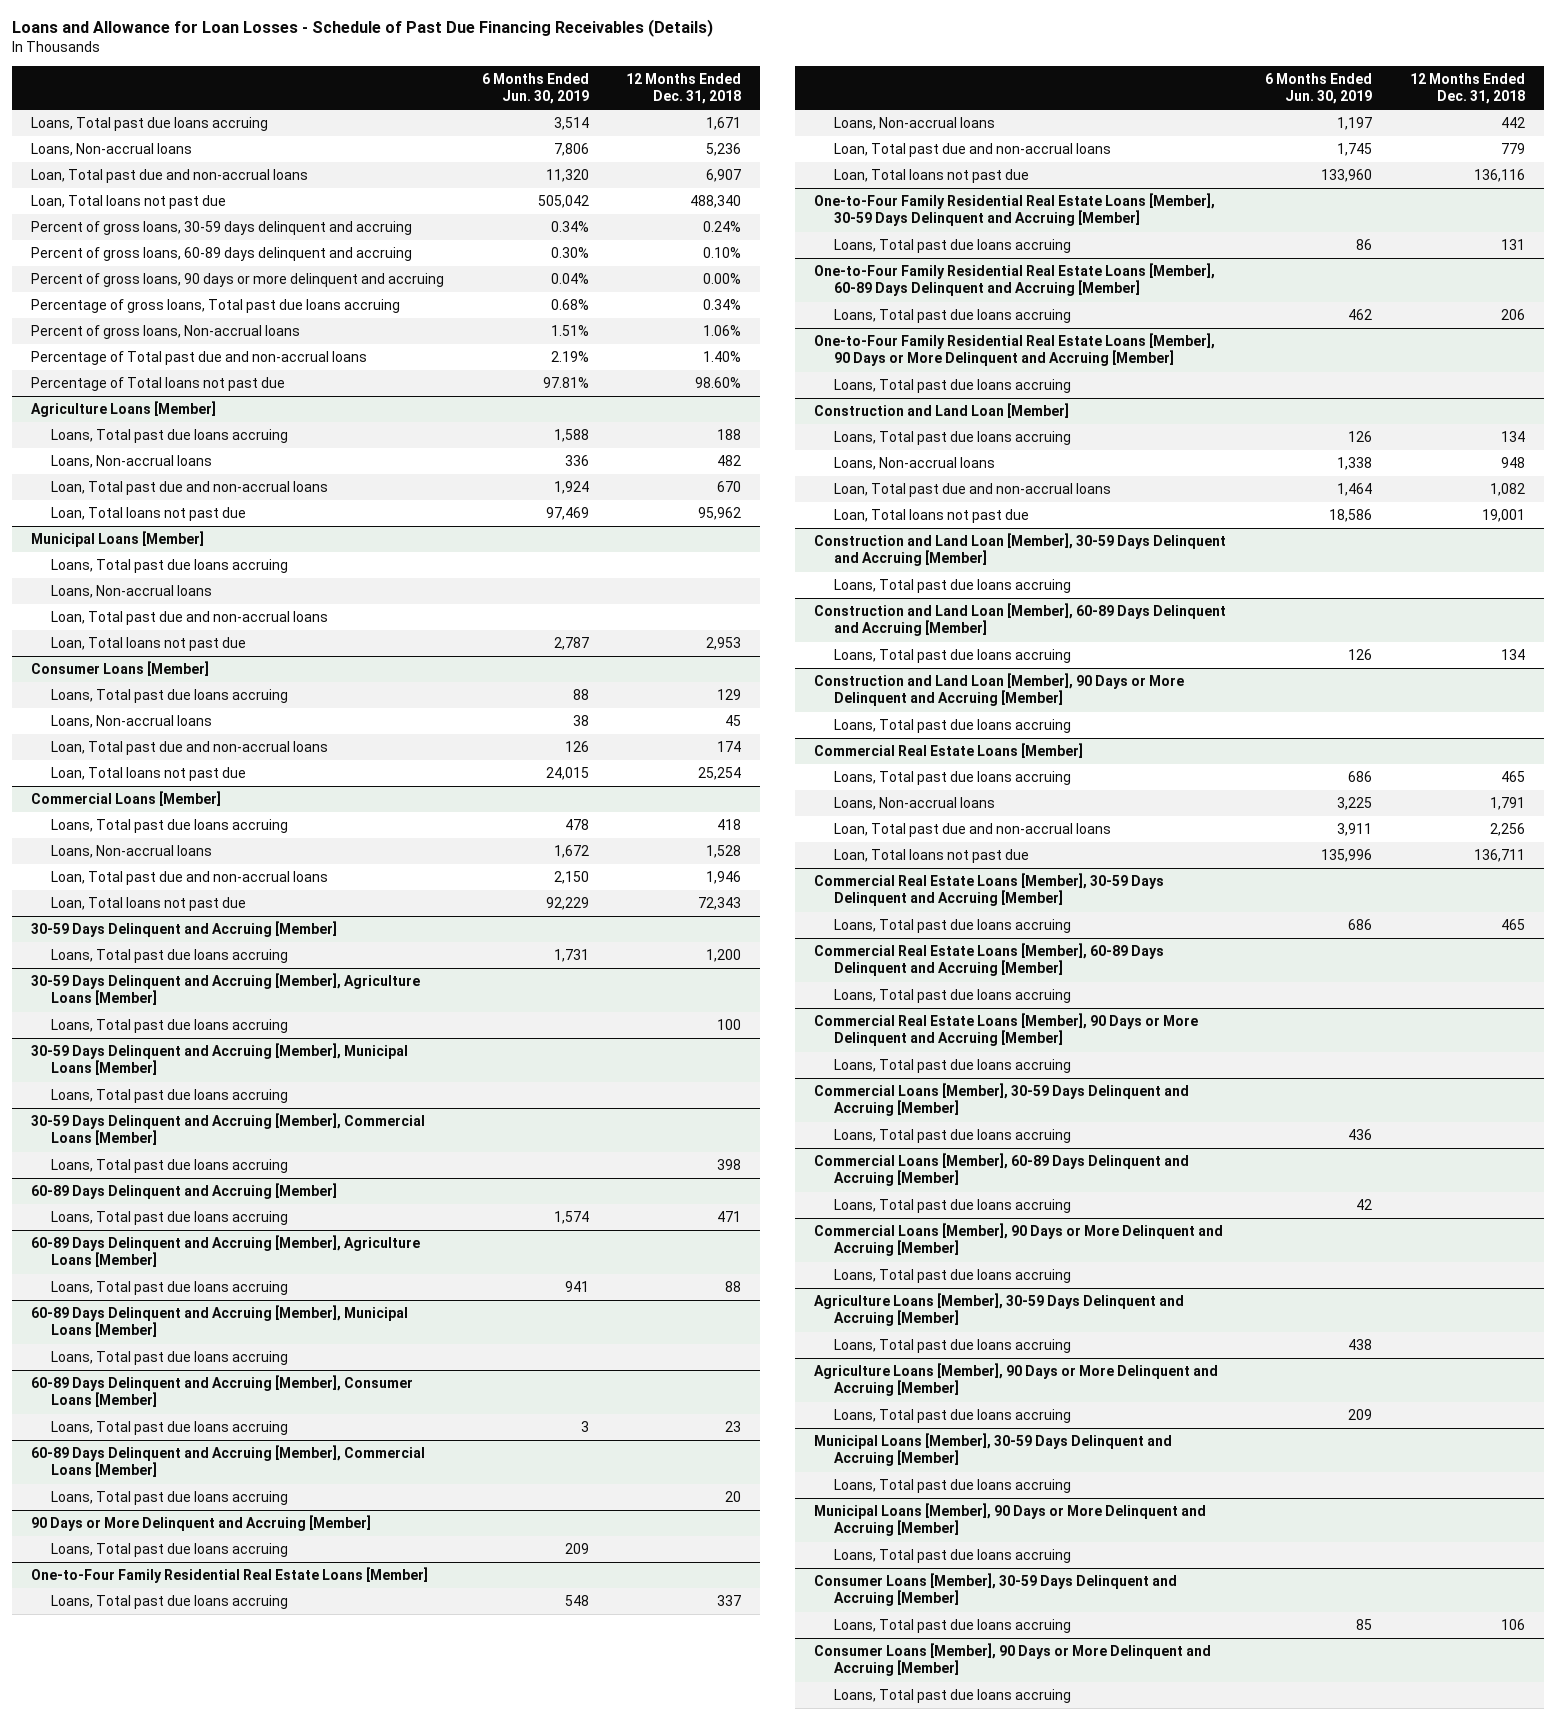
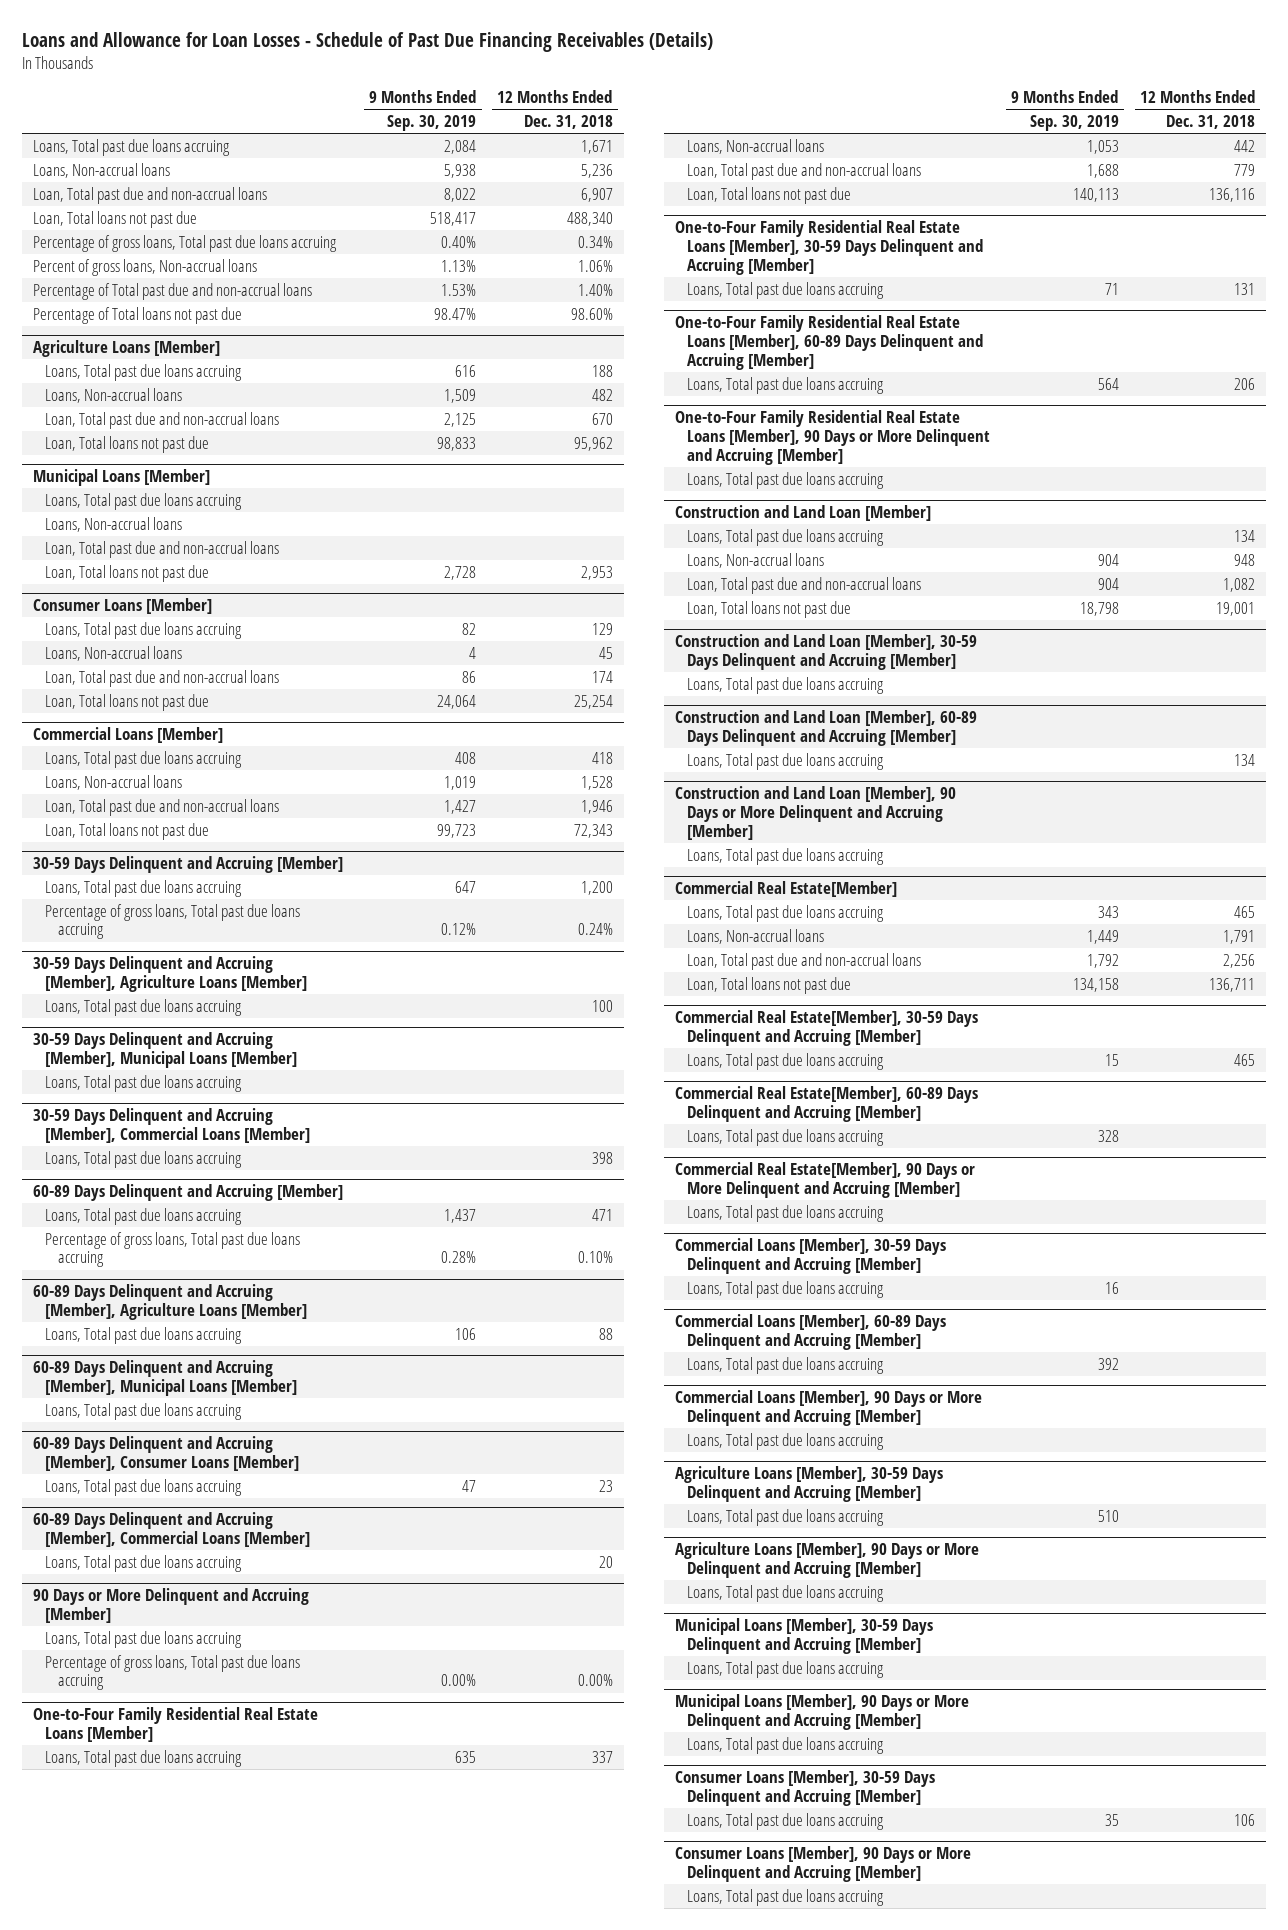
- | 6 Months Ended Jun. 30, 2019 | 12 Months Ended Dec. 31, 2018
+ | 9 Months Ended Sep. 30, 2019 | 12 Months Ended Dec. 31, 2018
- Percent of gross loans, 30-59 days delinquent and accruing | 0.34% | 0.24%
- Percent of gross loans, 60-89 days delinquent and accruing | 0.30% | 0.10%
- Percent of gross loans, 90 days or more delinquent and accruing | 0.04% | 0.00%
@ 30-59 Days Delinquent and Accruing [Member]
+ Percentage of gross loans, Total past due loans accruing | 0.12% | 0.24%
@ 60-89 Days Delinquent and Accruing [Member]
+ Percentage of gross loans, Total past due loans accruing | 0.28% | 0.10%
@ 90 Days or More Delinquent and Accruing [Member]
+ Percentage of gross loans, Total past due loans accruing | 0.00% | 0.00%
- Commercial Real Estate Loans [Member]
+ Commercial Real Estate[Member]
- Commercial Real Estate Loans [Member], 30-59 Days Delinquent and Accruing [Member]
+ Commercial Real Estate[Member], 30-59 Days Delinquent and Accruing [Member]
- Commercial Real Estate Loans [Member], 60-89 Days Delinquent and Accruing [Member]
+ Commercial Real Estate[Member], 60-89 Days Delinquent and Accruing [Member]
- Commercial Real Estate Loans [Member], 90 Days or More Delinquent and Accruing [Member]
+ Commercial Real Estate[Member], 90 Days or More Delinquent and Accruing [Member]

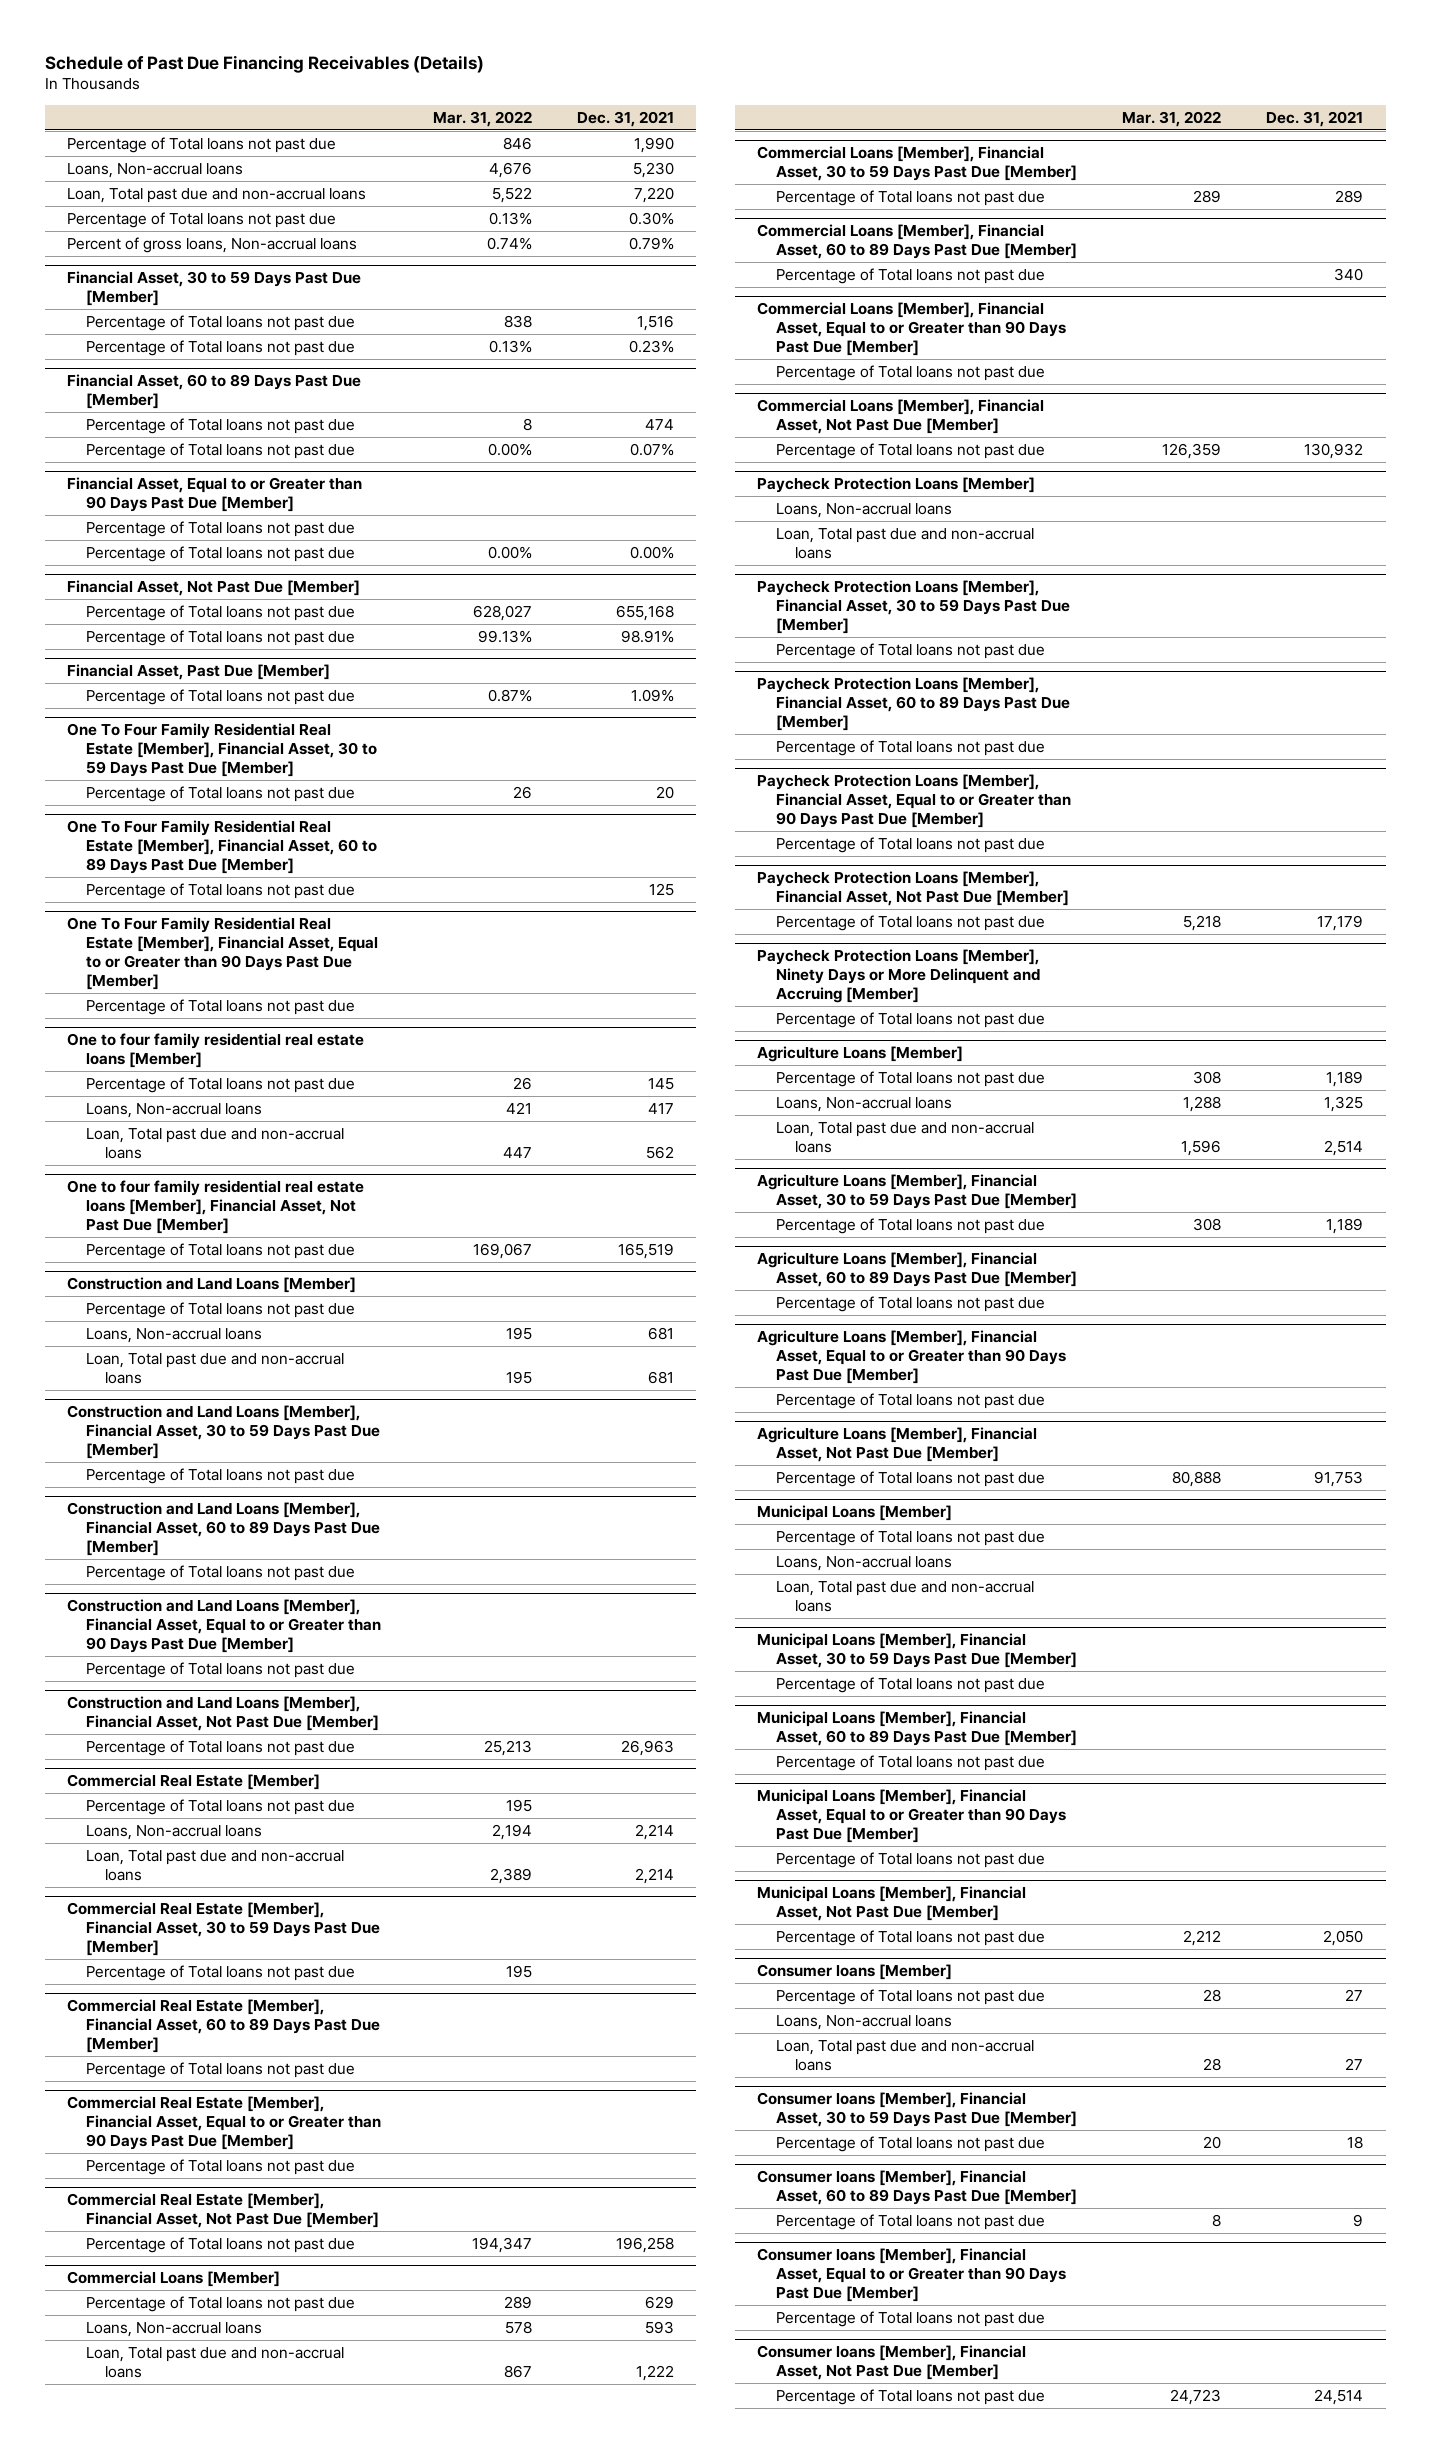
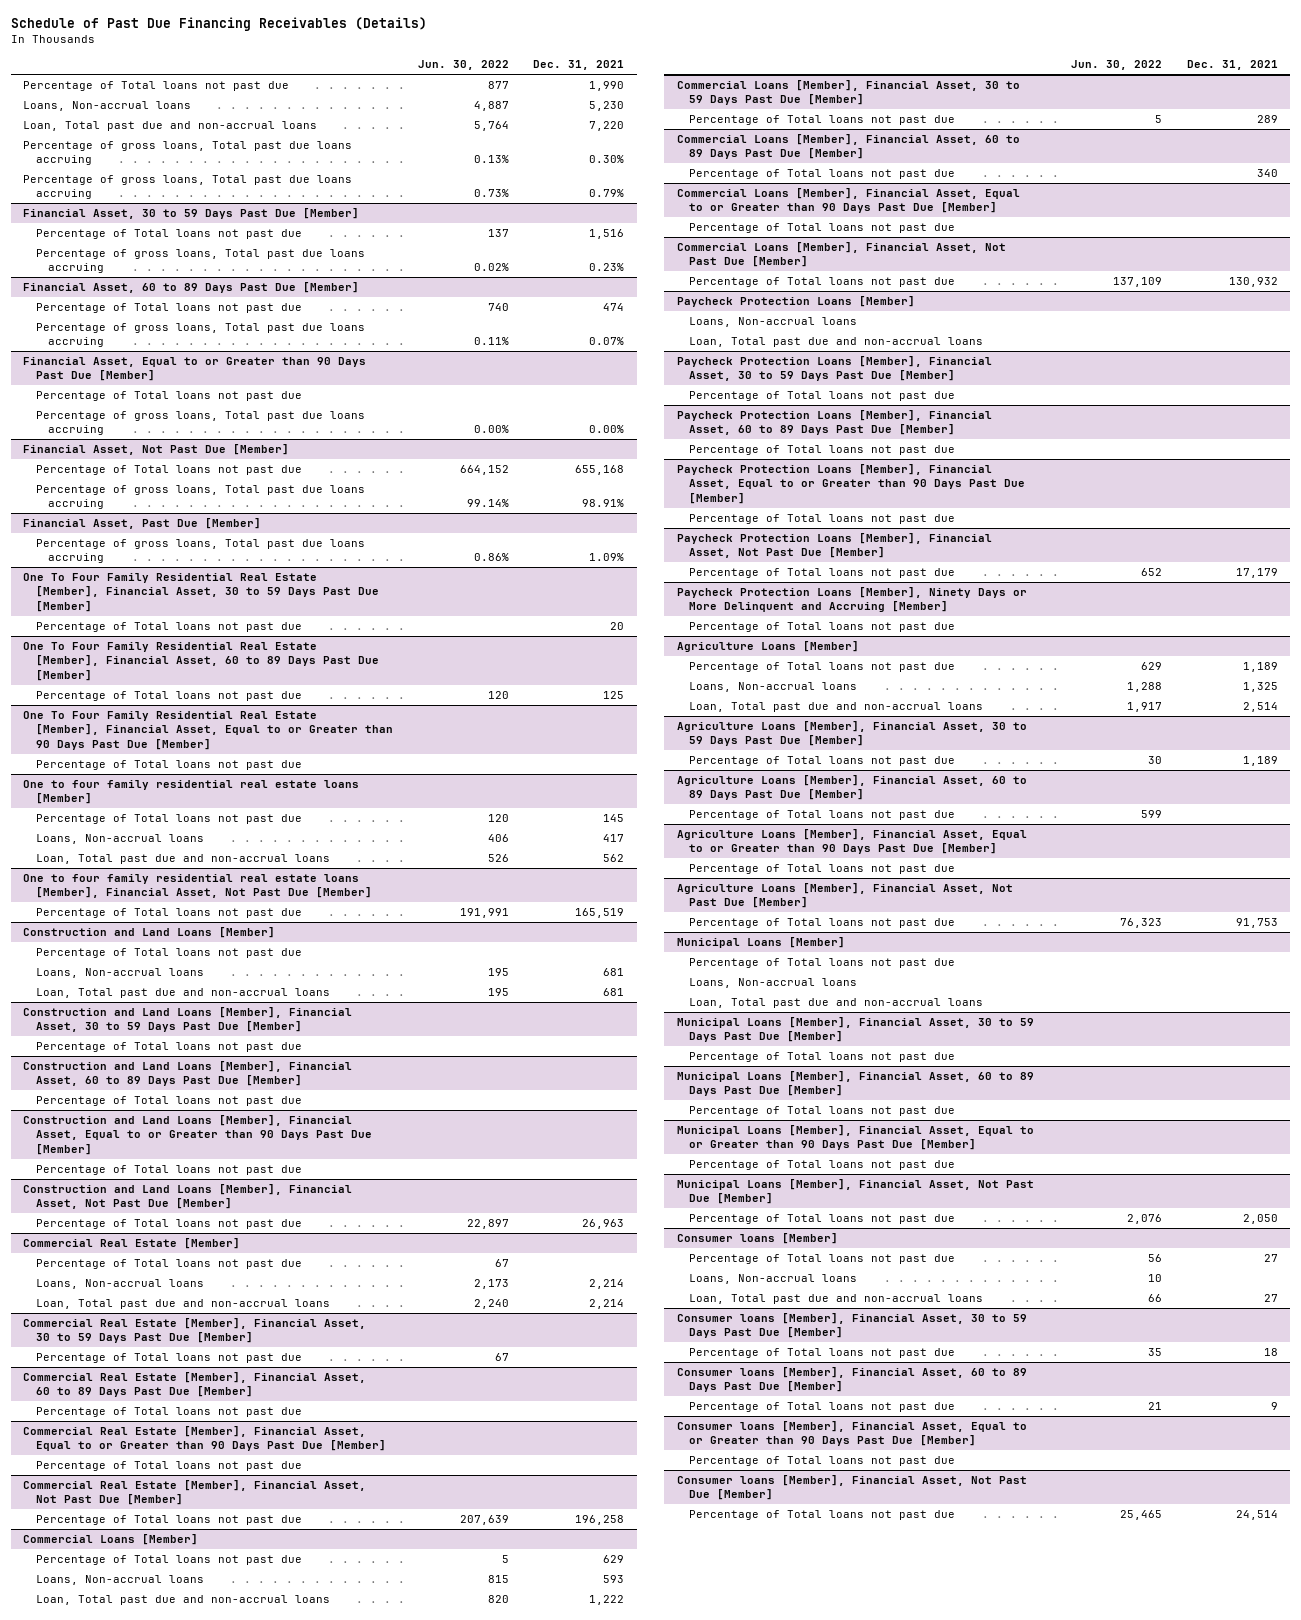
- | Mar. 31, 2022 | Dec. 31, 2021
+ | Jun. 30, 2022 | Dec. 31, 2021
- Percentage of Total loans not past due | 0.13% | 0.30%
- Percent of gross loans, Non-accrual loans | 0.74% | 0.79%
+ Percentage of gross loans, Total past due loans accruing | 0.13% | 0.30%
+ Percentage of gross loans, Total past due loans accruing | 0.73% | 0.79%
@ Financial Asset, 30 to 59 Days Past Due [Member]
- Percentage of Total loans not past due | 0.13% | 0.23%
+ Percentage of gross loans, Total past due loans accruing | 0.02% | 0.23%
@ Financial Asset, 60 to 89 Days Past Due [Member]
- Percentage of Total loans not past due | 0.00% | 0.07%
+ Percentage of gross loans, Total past due loans accruing | 0.11% | 0.07%
@ Financial Asset, Equal to or Greater than 90 Days Past Due [Member]
- Percentage of Total loans not past due | 0.00% | 0.00%
+ Percentage of gross loans, Total past due loans accruing | 0.00% | 0.00%
@ Financial Asset, Not Past Due [Member]
- Percentage of Total loans not past due | 99.13% | 98.91%
+ Percentage of gross loans, Total past due loans accruing | 99.14% | 98.91%
@ Financial Asset, Past Due [Member]
- Percentage of Total loans not past due | 0.87% | 1.09%
+ Percentage of gross loans, Total past due loans accruing | 0.86% | 1.09%

